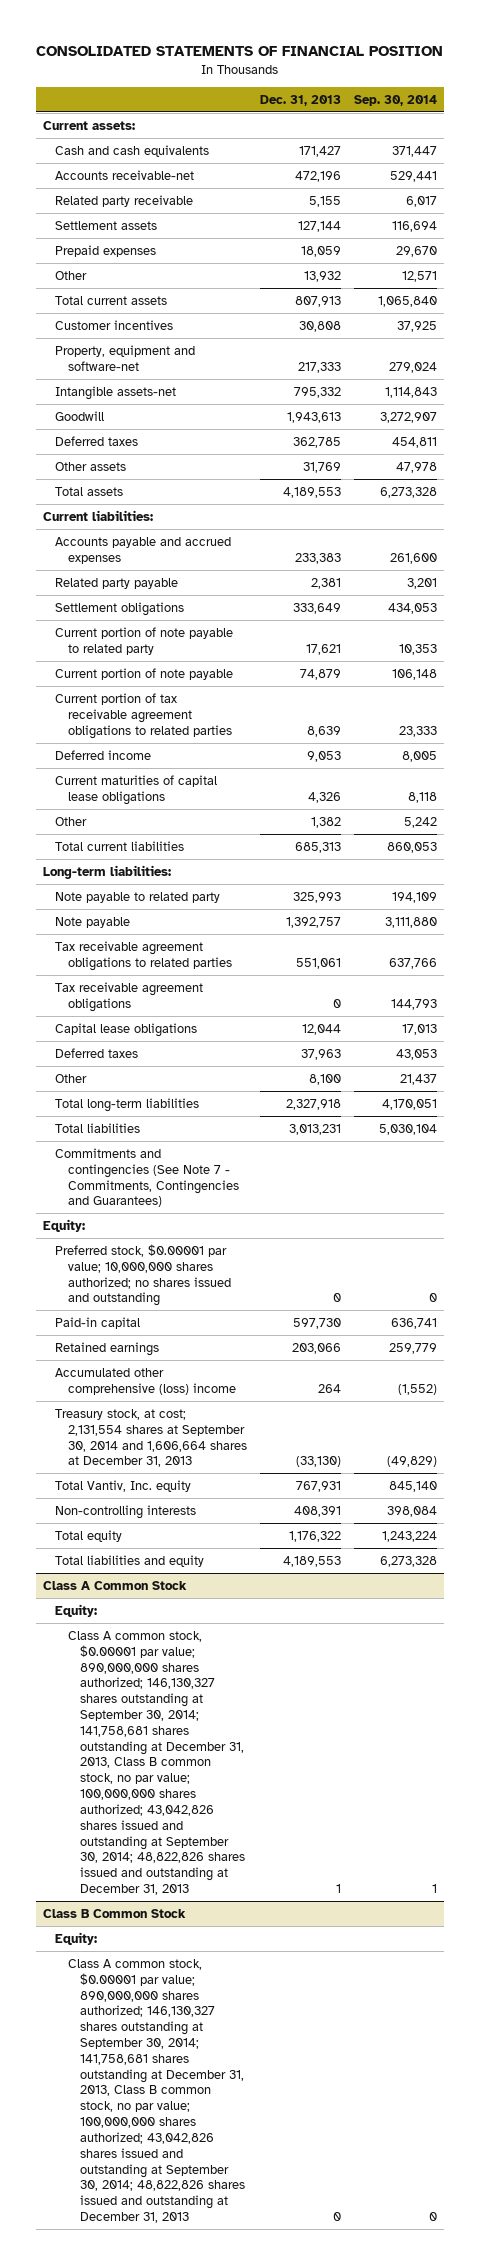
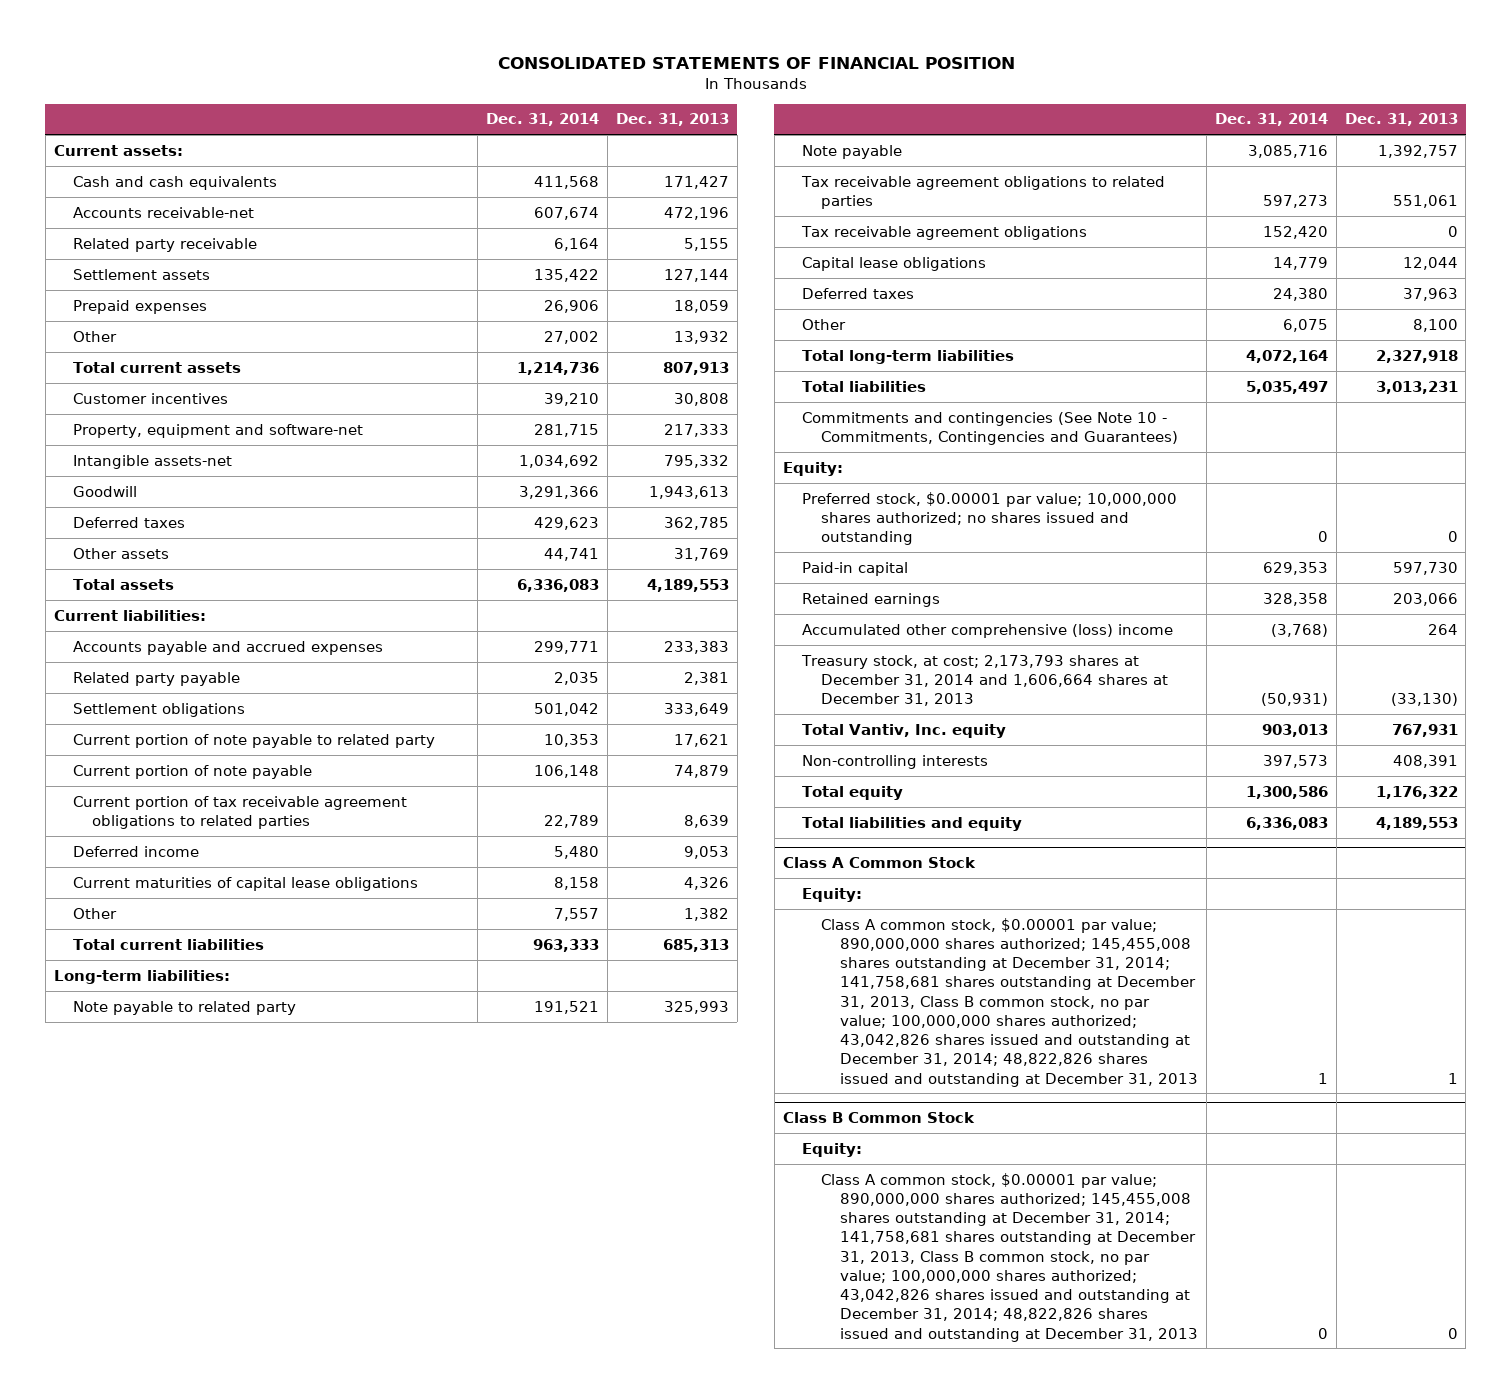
- | Dec. 31, 2013 | Sep. 30, 2014
+ | Dec. 31, 2014 | Dec. 31, 2013
- Commitments and contingencies (See Note 7 - Commitments, Contingencies and Guarantees)
+ Commitments and contingencies (See Note 10 - Commitments, Contingencies and Guarantees)
- Treasury stock, at cost; 2,131,554 shares at September 30, 2014 and 1,606,664 shares at December 31, 2013 | (33,130) | (49,829)
+ Treasury stock, at cost; 2,173,793 shares at December 31, 2014 and 1,606,664 shares at December 31, 2013 | (50,931) | (33,130)
@ Class A Common Stock
- Class A common stock, $0.00001 par value; 890,000,000 shares authorized; 146,130,327 shares outstanding at September 30, 2014; 141,758,681 shares outstanding at December 31, 2013, Class B common stock, no par value; 100,000,000 shares authorized; 43,042,826 shares issued and outstanding at September 30, 2014; 48,822,826 shares issued and outstanding at December 31, 2013 | 1 | 1
+ Class A common stock, $0.00001 par value; 890,000,000 shares authorized; 145,455,008 shares outstanding at December 31, 2014; 141,758,681 shares outstanding at December 31, 2013, Class B common stock, no par value; 100,000,000 shares authorized; 43,042,826 shares issued and outstanding at December 31, 2014; 48,822,826 shares issued and outstanding at December 31, 2013 | 1 | 1
@ Class B Common Stock
- Class A common stock, $0.00001 par value; 890,000,000 shares authorized; 146,130,327 shares outstanding at September 30, 2014; 141,758,681 shares outstanding at December 31, 2013, Class B common stock, no par value; 100,000,000 shares authorized; 43,042,826 shares issued and outstanding at September 30, 2014; 48,822,826 shares issued and outstanding at December 31, 2013 | 0 | 0
+ Class A common stock, $0.00001 par value; 890,000,000 shares authorized; 145,455,008 shares outstanding at December 31, 2014; 141,758,681 shares outstanding at December 31, 2013, Class B common stock, no par value; 100,000,000 shares authorized; 43,042,826 shares issued and outstanding at December 31, 2014; 48,822,826 shares issued and outstanding at December 31, 2013 | 0 | 0

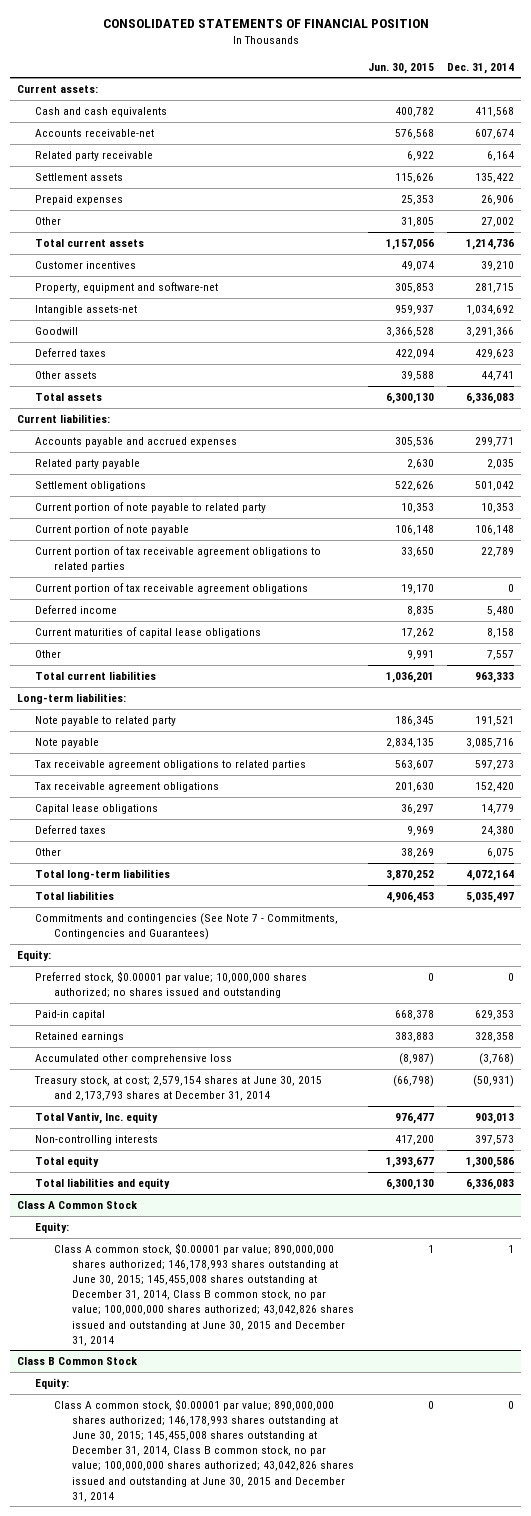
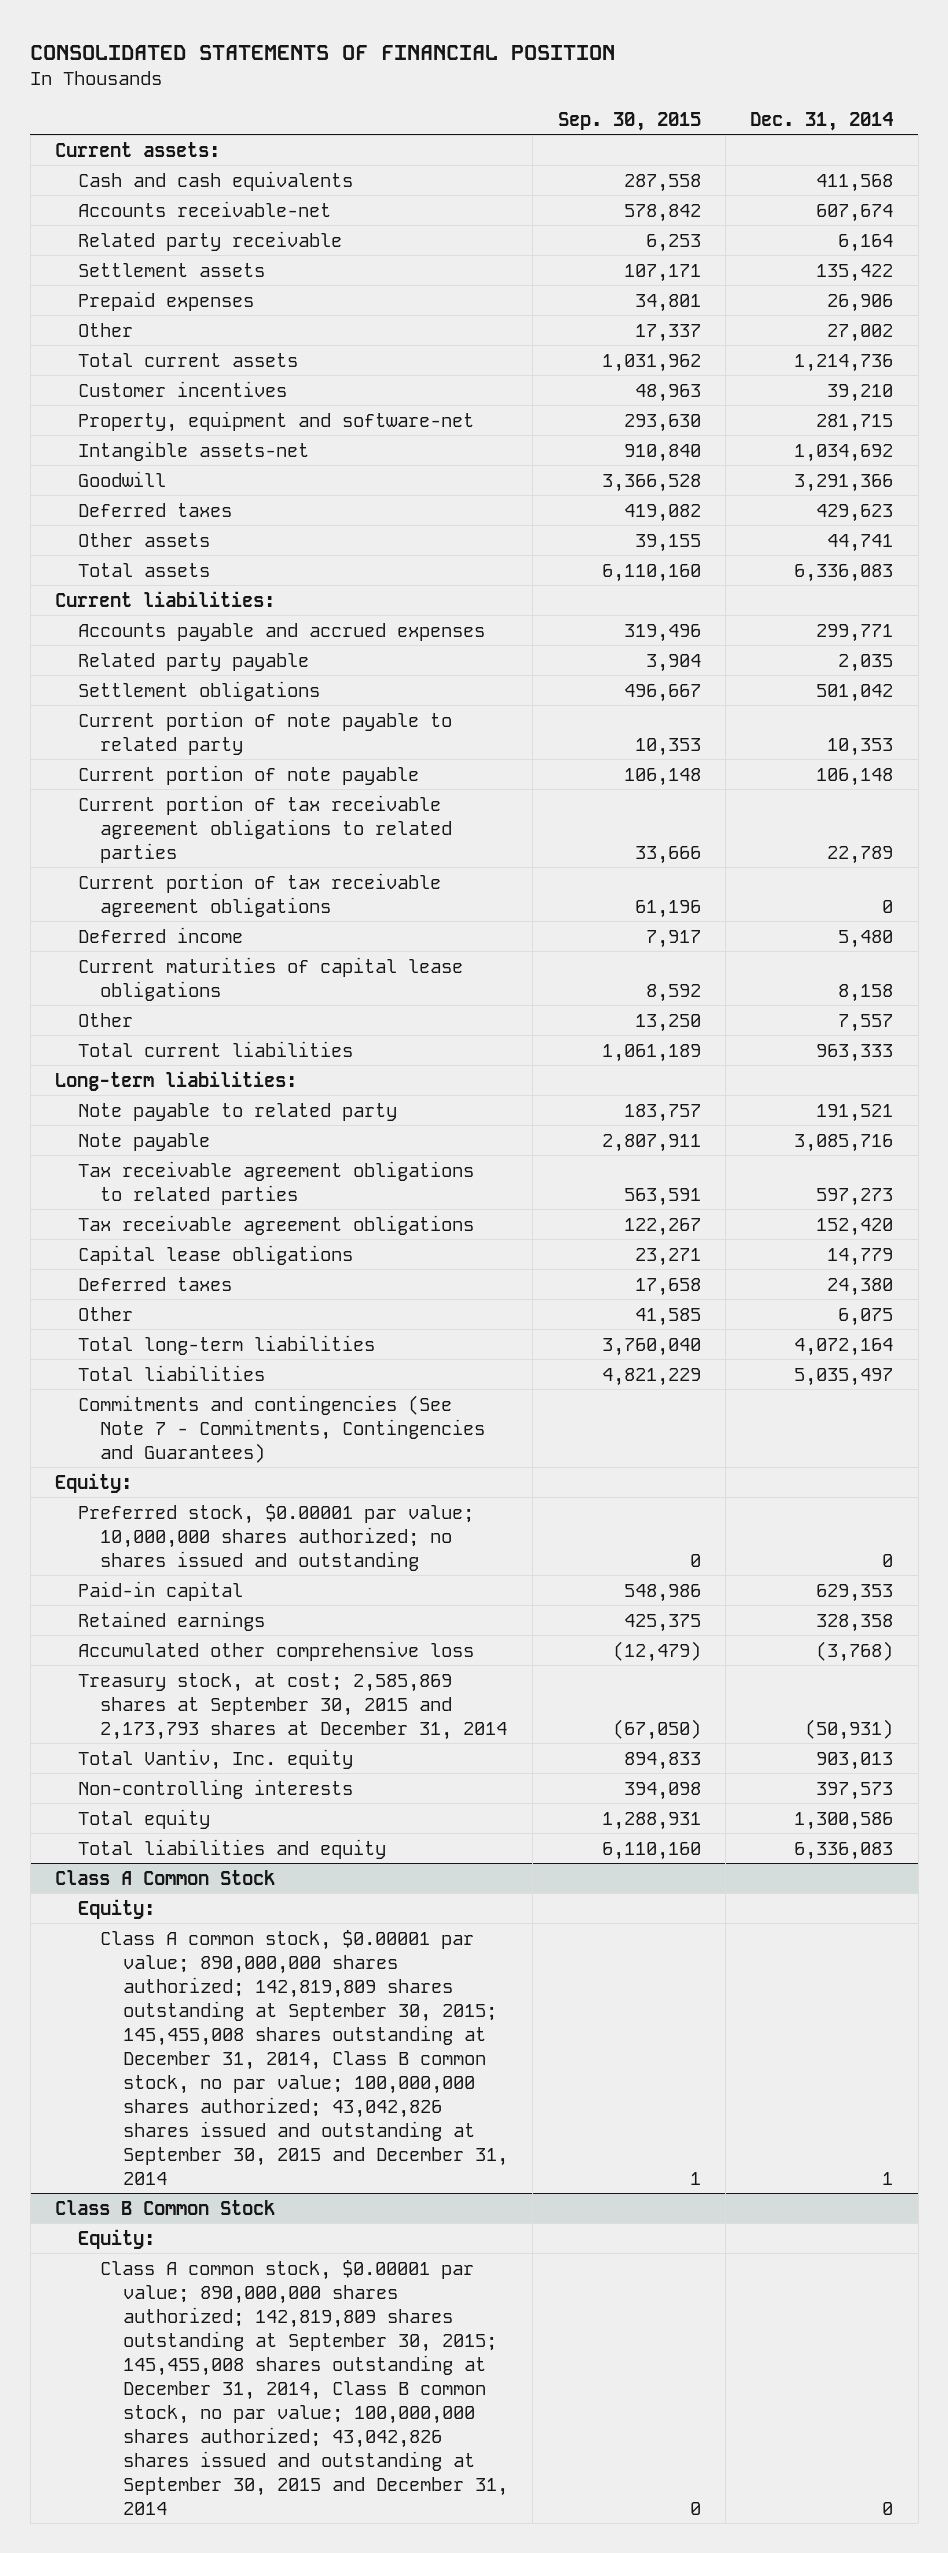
- | Jun. 30, 2015 | Dec. 31, 2014
+ | Sep. 30, 2015 | Dec. 31, 2014
- Treasury stock, at cost; 2,579,154 shares at June 30, 2015 and 2,173,793 shares at December 31, 2014 | (66,798) | (50,931)
+ Treasury stock, at cost; 2,585,869 shares at September 30, 2015 and 2,173,793 shares at December 31, 2014 | (67,050) | (50,931)
@ Class A Common Stock
- Class A common stock, $0.00001 par value; 890,000,000 shares authorized; 146,178,993 shares outstanding at June 30, 2015; 145,455,008 shares outstanding at December 31, 2014, Class B common stock, no par value; 100,000,000 shares authorized; 43,042,826 shares issued and outstanding at June 30, 2015 and December 31, 2014 | 1 | 1
+ Class A common stock, $0.00001 par value; 890,000,000 shares authorized; 142,819,809 shares outstanding at September 30, 2015; 145,455,008 shares outstanding at December 31, 2014, Class B common stock, no par value; 100,000,000 shares authorized; 43,042,826 shares issued and outstanding at September 30, 2015 and December 31, 2014 | 1 | 1
@ Class B Common Stock
- Class A common stock, $0.00001 par value; 890,000,000 shares authorized; 146,178,993 shares outstanding at June 30, 2015; 145,455,008 shares outstanding at December 31, 2014, Class B common stock, no par value; 100,000,000 shares authorized; 43,042,826 shares issued and outstanding at June 30, 2015 and December 31, 2014 | 0 | 0
+ Class A common stock, $0.00001 par value; 890,000,000 shares authorized; 142,819,809 shares outstanding at September 30, 2015; 145,455,008 shares outstanding at December 31, 2014, Class B common stock, no par value; 100,000,000 shares authorized; 43,042,826 shares issued and outstanding at September 30, 2015 and December 31, 2014 | 0 | 0

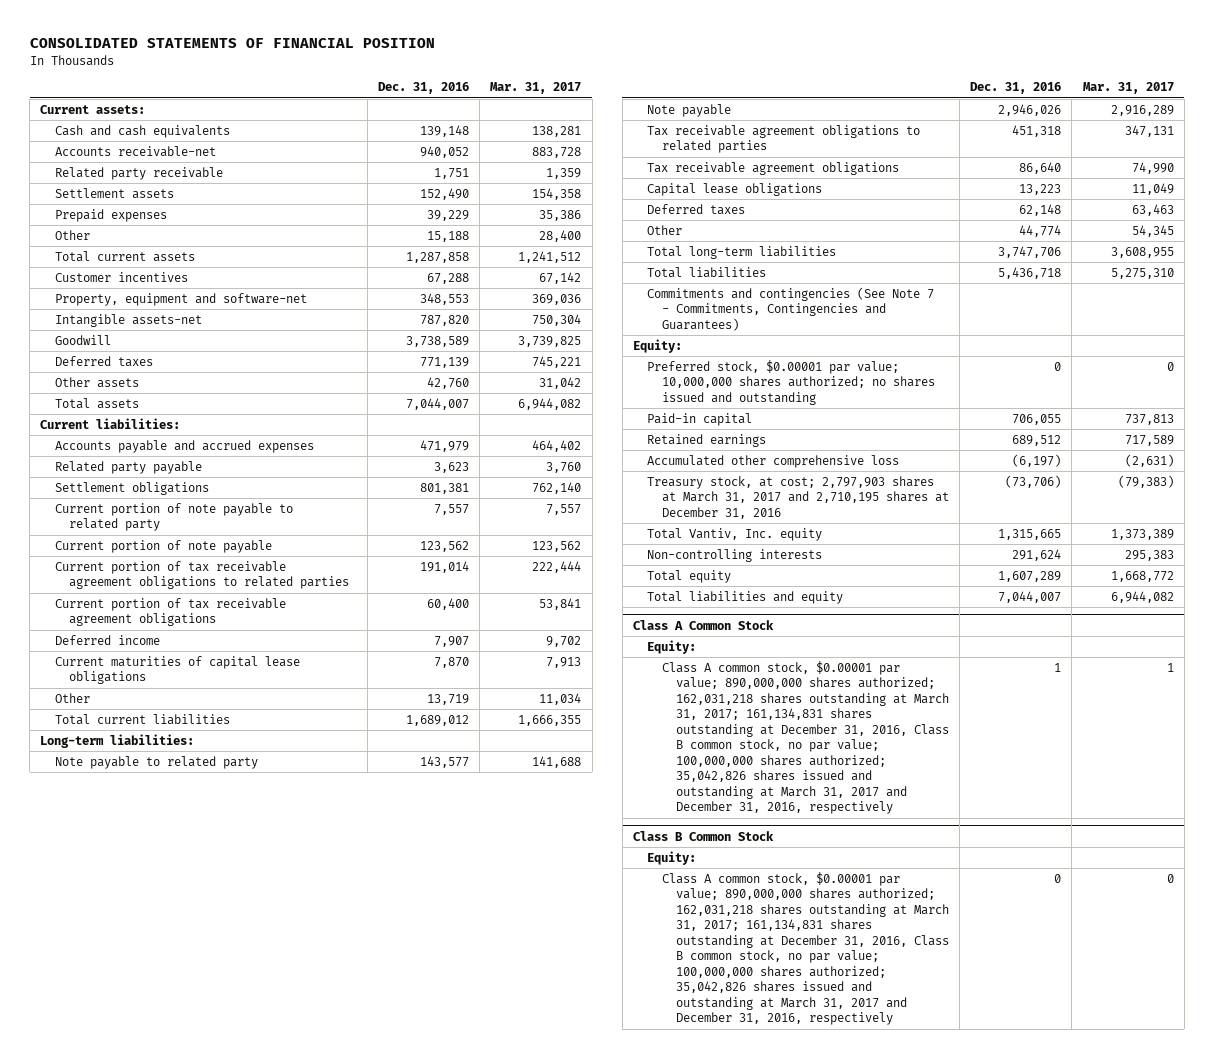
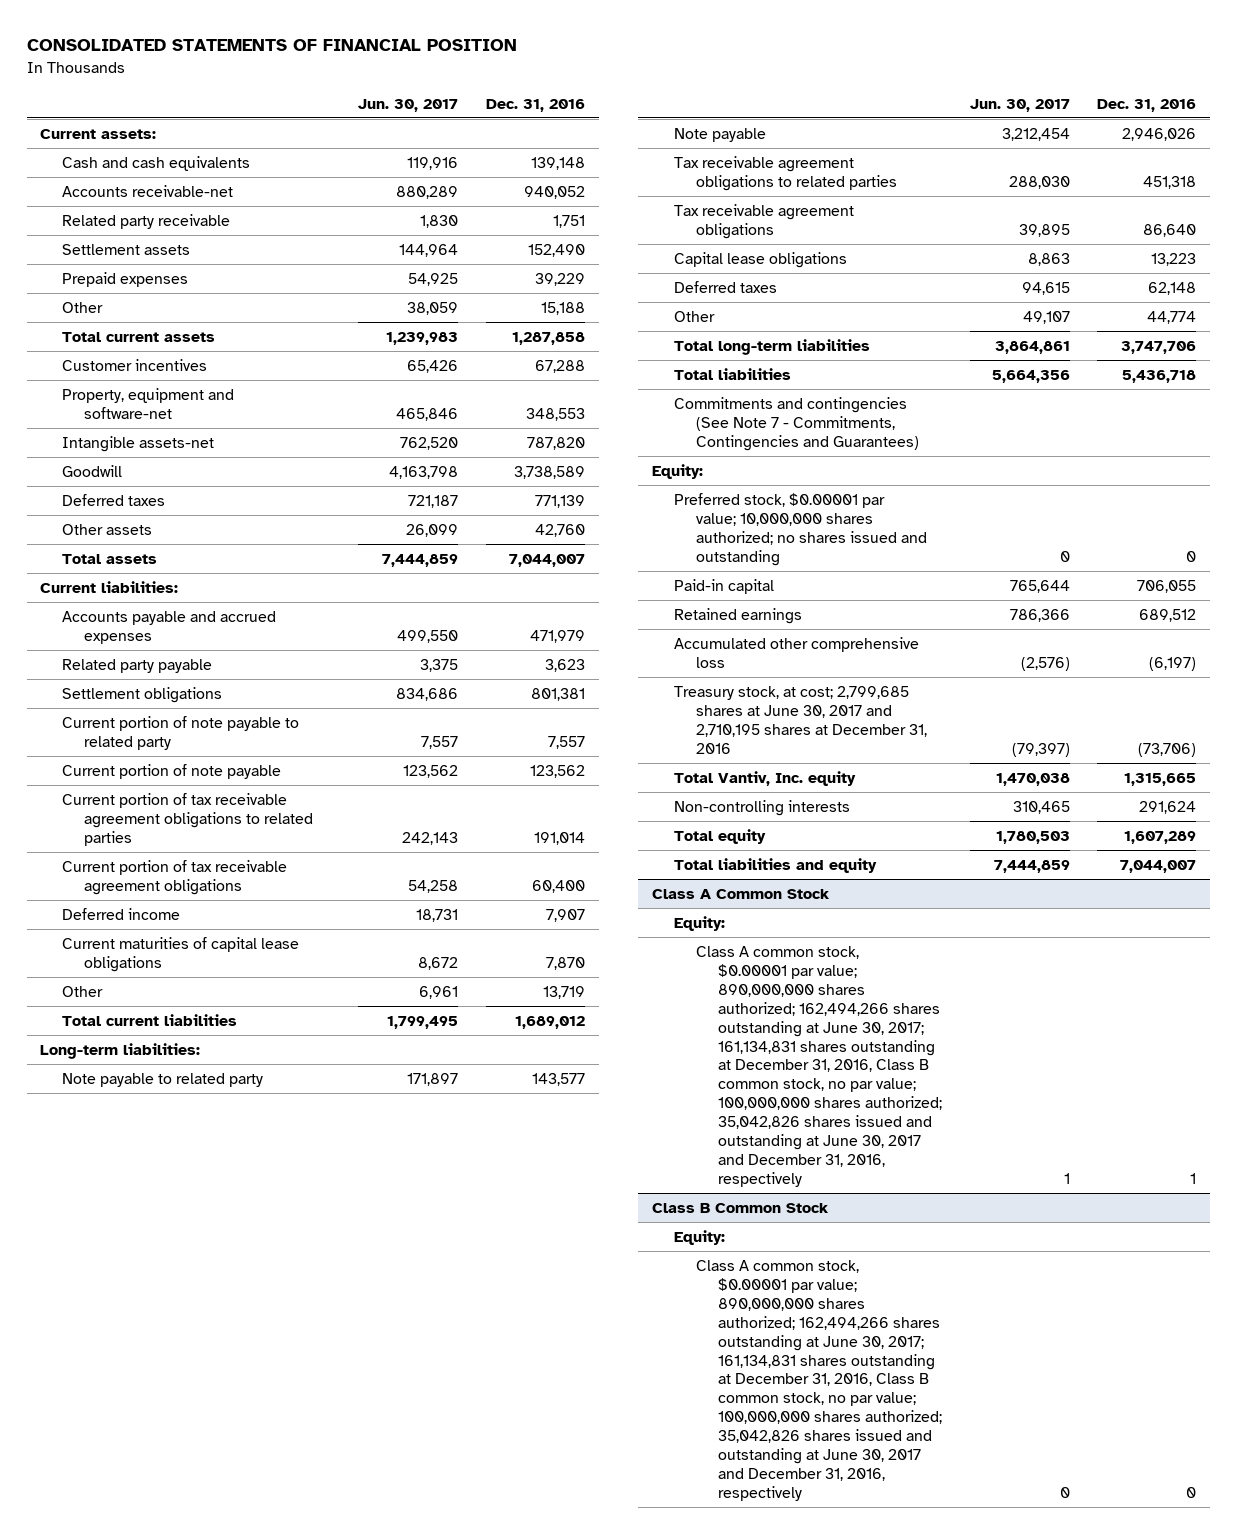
- | Dec. 31, 2016 | Mar. 31, 2017
+ | Jun. 30, 2017 | Dec. 31, 2016
- Treasury stock, at cost; 2,797,903 shares at March 31, 2017 and 2,710,195 shares at December 31, 2016 | (73,706) | (79,383)
+ Treasury stock, at cost; 2,799,685 shares at June 30, 2017 and 2,710,195 shares at December 31, 2016 | (79,397) | (73,706)
@ Class A Common Stock
- Class A common stock, $0.00001 par value; 890,000,000 shares authorized; 162,031,218 shares outstanding at March 31, 2017; 161,134,831 shares outstanding at December 31, 2016, Class B common stock, no par value; 100,000,000 shares authorized; 35,042,826 shares issued and outstanding at March 31, 2017 and December 31, 2016, respectively | 1 | 1
+ Class A common stock, $0.00001 par value; 890,000,000 shares authorized; 162,494,266 shares outstanding at June 30, 2017; 161,134,831 shares outstanding at December 31, 2016, Class B common stock, no par value; 100,000,000 shares authorized; 35,042,826 shares issued and outstanding at June 30, 2017 and December 31, 2016, respectively | 1 | 1
@ Class B Common Stock
- Class A common stock, $0.00001 par value; 890,000,000 shares authorized; 162,031,218 shares outstanding at March 31, 2017; 161,134,831 shares outstanding at December 31, 2016, Class B common stock, no par value; 100,000,000 shares authorized; 35,042,826 shares issued and outstanding at March 31, 2017 and December 31, 2016, respectively | 0 | 0
+ Class A common stock, $0.00001 par value; 890,000,000 shares authorized; 162,494,266 shares outstanding at June 30, 2017; 161,134,831 shares outstanding at December 31, 2016, Class B common stock, no par value; 100,000,000 shares authorized; 35,042,826 shares issued and outstanding at June 30, 2017 and December 31, 2016, respectively | 0 | 0

